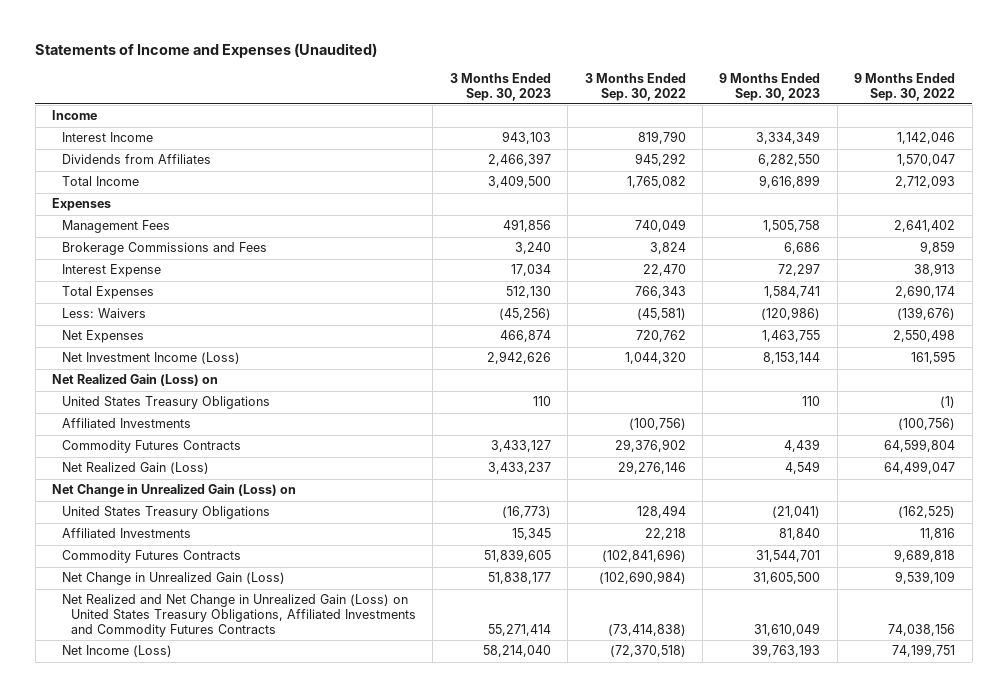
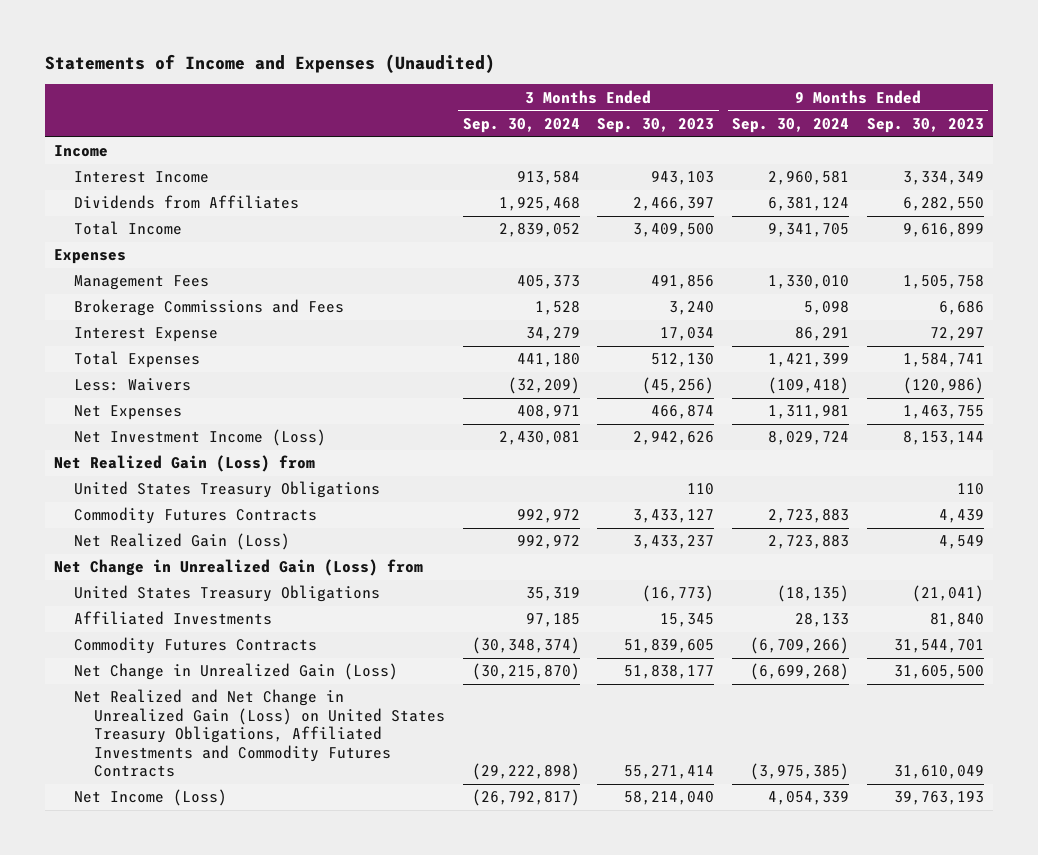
- | 3 Months Ended Sep. 30, 2023 | 3 Months Ended Sep. 30, 2022 | 9 Months Ended Sep. 30, 2023 | 9 Months Ended Sep. 30, 2022
+ | 3 Months Ended Sep. 30, 2024 | 3 Months Ended Sep. 30, 2023 | 9 Months Ended Sep. 30, 2024 | 9 Months Ended Sep. 30, 2023
- Net Realized Gain (Loss) on
+ Net Realized Gain (Loss) from
- Affiliated Investments | | (100,756) | | (100,756)
- Net Change in Unrealized Gain (Loss) on
+ Net Change in Unrealized Gain (Loss) from

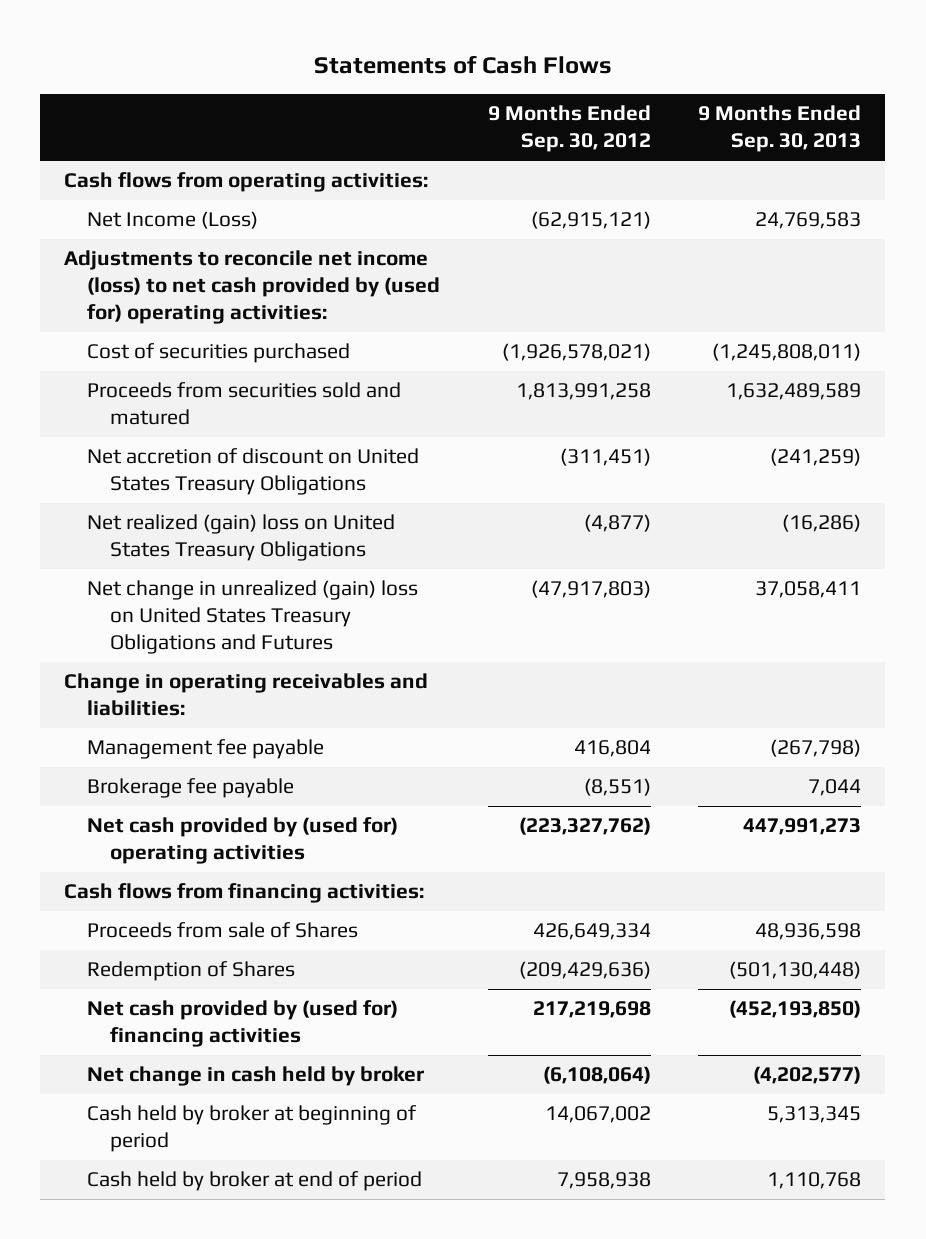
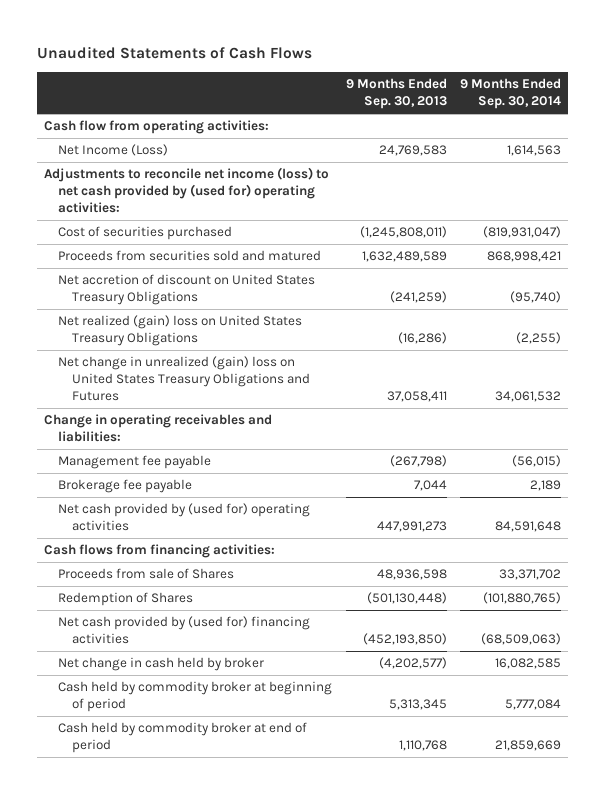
- Statements of Cash Flows
+ Unaudited Statements of Cash Flows
- | 9 Months Ended Sep. 30, 2012 | 9 Months Ended Sep. 30, 2013
+ | 9 Months Ended Sep. 30, 2013 | 9 Months Ended Sep. 30, 2014
- Cash flows from operating activities:
+ Cash flow from operating activities:
- Cash held by broker at beginning of period | 14,067,002 | 5,313,345
- Cash held by broker at end of period | 7,958,938 | 1,110,768
+ Cash held by commodity broker at beginning of period | 5,313,345 | 5,777,084
+ Cash held by commodity broker at end of period | 1,110,768 | 21,859,669

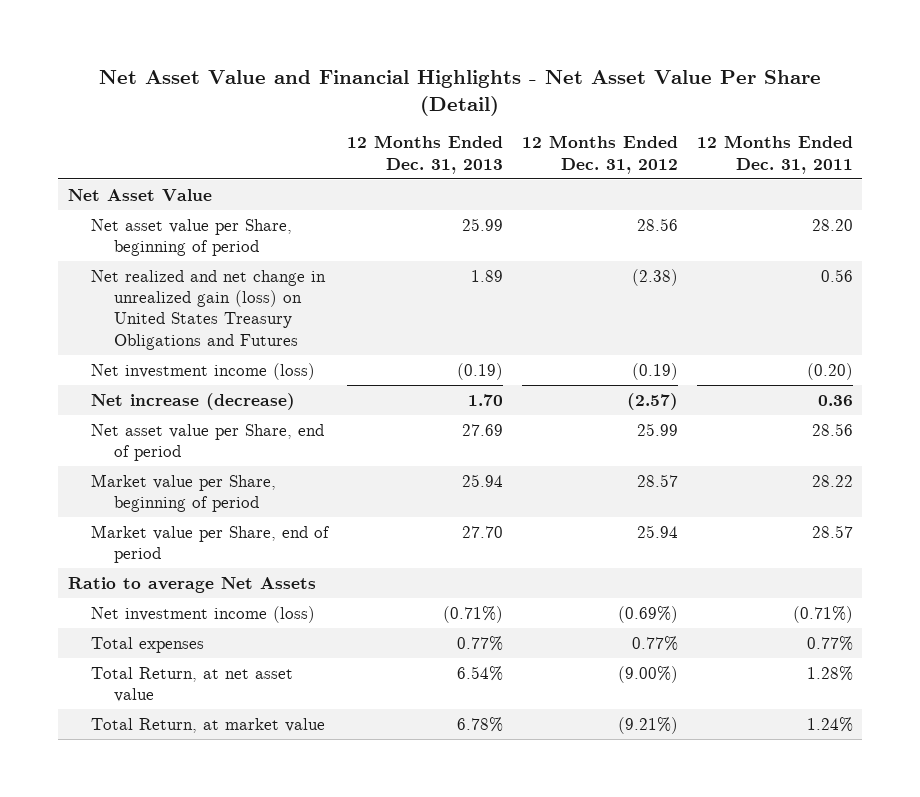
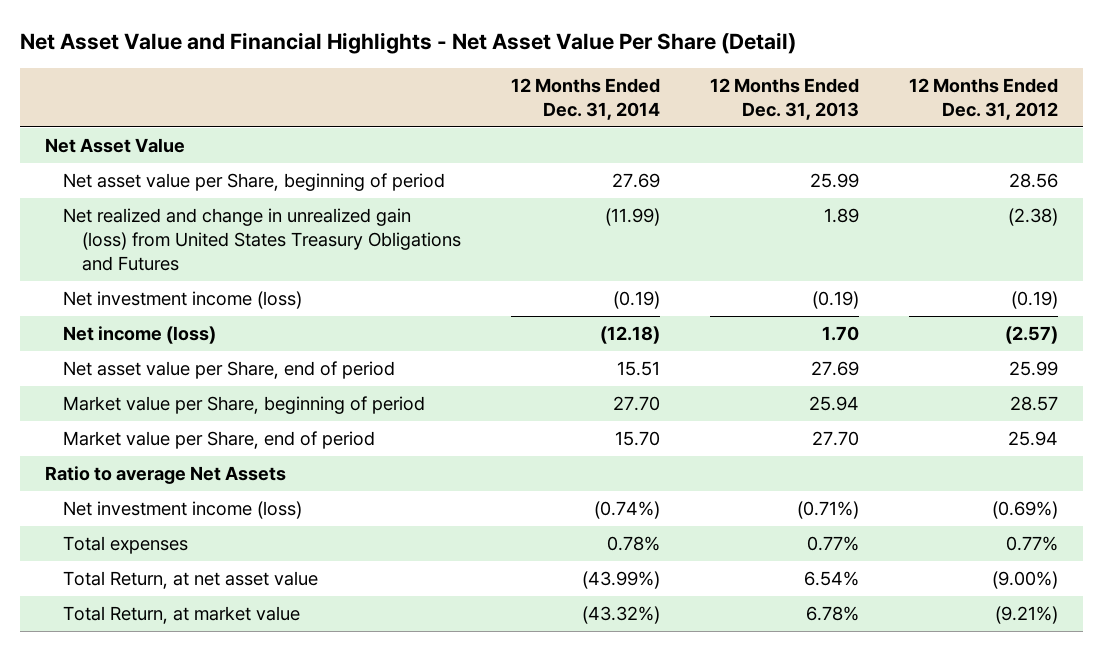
- | 12 Months Ended Dec. 31, 2013 | 12 Months Ended Dec. 31, 2012 | 12 Months Ended Dec. 31, 2011
+ | 12 Months Ended Dec. 31, 2014 | 12 Months Ended Dec. 31, 2013 | 12 Months Ended Dec. 31, 2012
- Net realized and net change in unrealized gain (loss) on United States Treasury Obligations and Futures | 1.89 | (2.38) | 0.56
+ Net realized and change in unrealized gain (loss) from United States Treasury Obligations and Futures | (11.99) | 1.89 | (2.38)
- Net increase (decrease) | 1.70 | (2.57) | 0.36
+ Net income (loss) | (12.18) | 1.70 | (2.57)

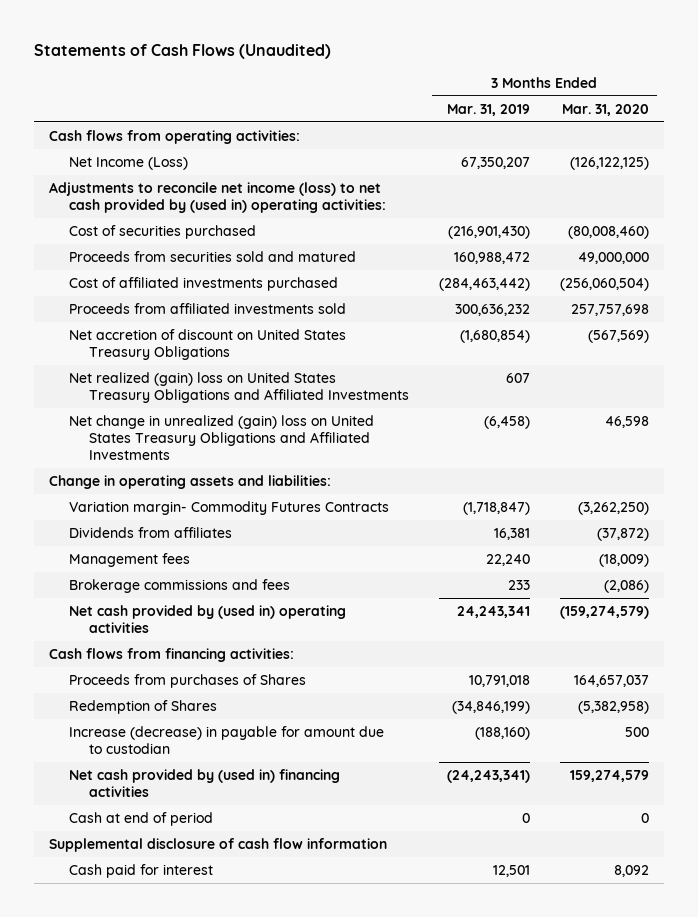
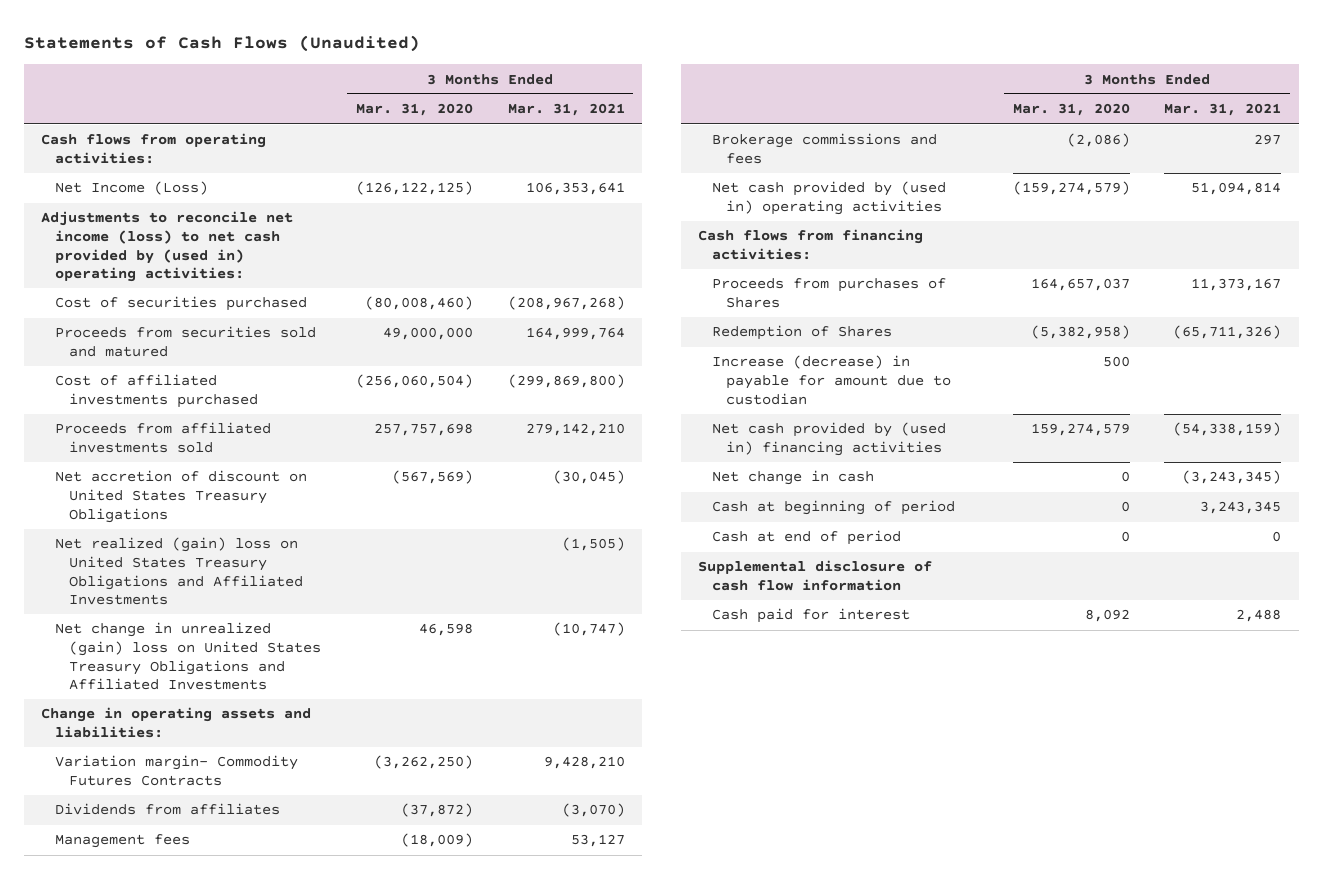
- | 3 Months Ended Mar. 31, 2019 | 3 Months Ended Mar. 31, 2020
+ | 3 Months Ended Mar. 31, 2020 | 3 Months Ended Mar. 31, 2021
+ Net change in cash | 0 | (3,243,345)
+ Cash at beginning of period | 0 | 3,243,345

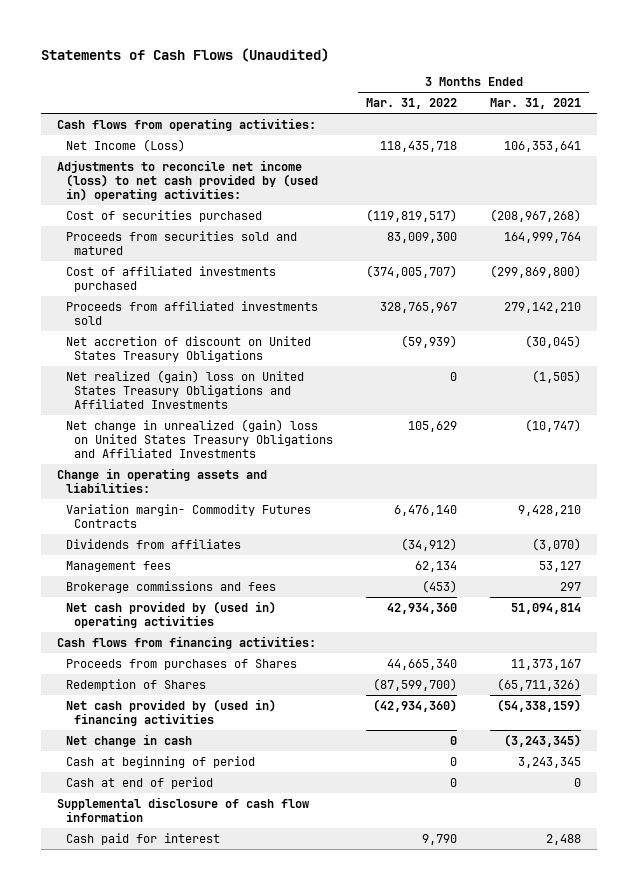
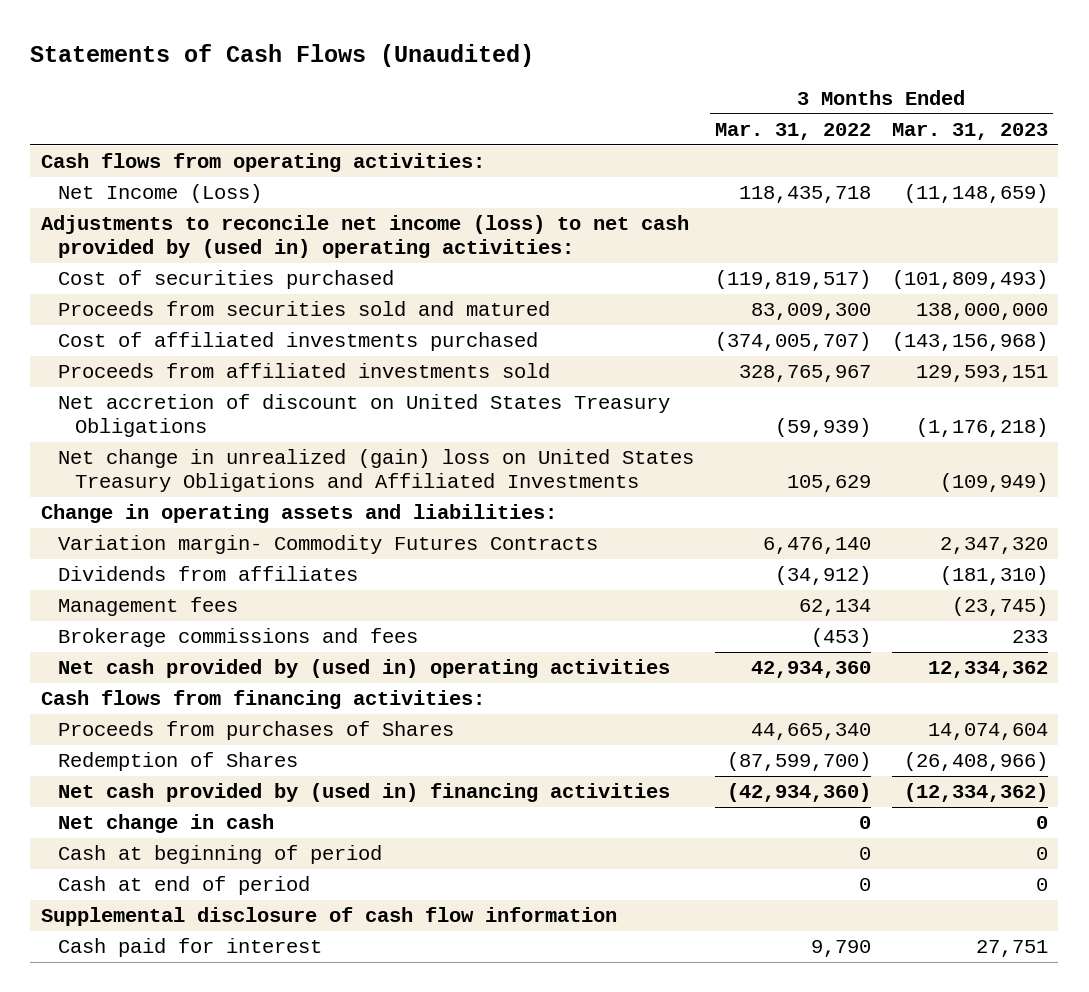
- | 3 Months Ended Mar. 31, 2022 | 3 Months Ended Mar. 31, 2021
+ | 3 Months Ended Mar. 31, 2022 | 3 Months Ended Mar. 31, 2023
- Net realized (gain) loss on United States Treasury Obligations and Affiliated Investments | 0 | (1,505)

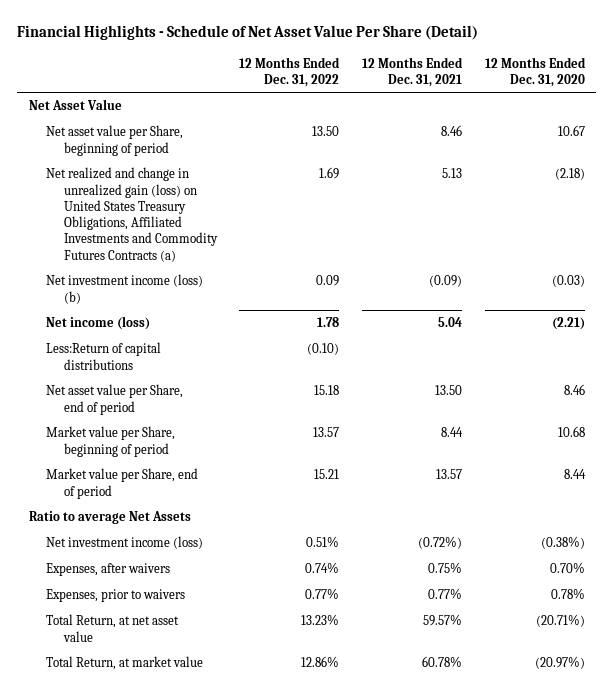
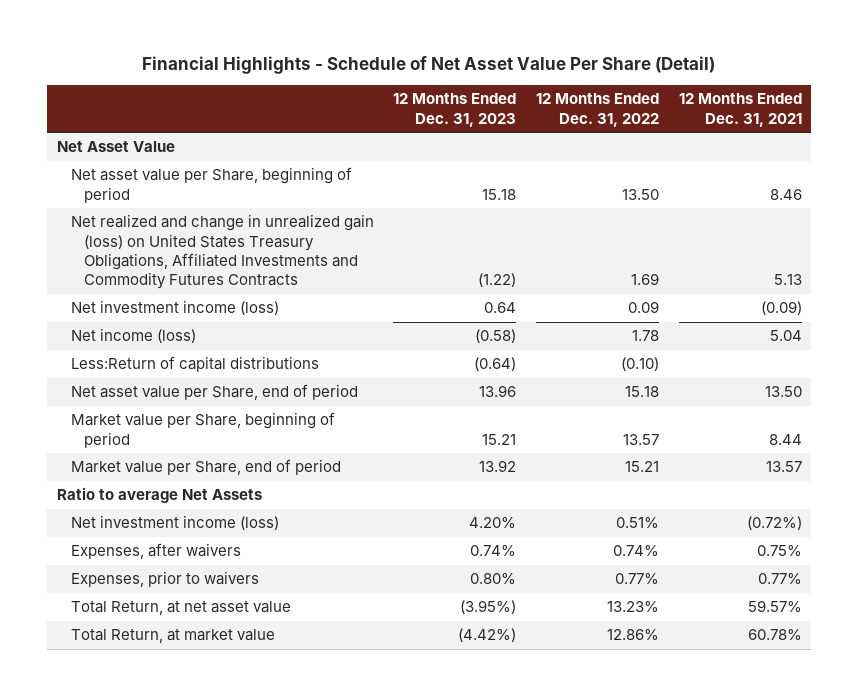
- | 12 Months Ended Dec. 31, 2022 | 12 Months Ended Dec. 31, 2021 | 12 Months Ended Dec. 31, 2020
+ | 12 Months Ended Dec. 31, 2023 | 12 Months Ended Dec. 31, 2022 | 12 Months Ended Dec. 31, 2021
- Net realized and change in unrealized gain (loss) on United States Treasury Obligations, Affiliated Investments and Commodity Futures Contracts (a) | 1.69 | 5.13 | (2.18)
- Net investment income (loss) (b) | 0.09 | (0.09) | (0.03)
+ Net realized and change in unrealized gain (loss) on United States Treasury Obligations, Affiliated Investments and Commodity Futures Contracts | (1.22) | 1.69 | 5.13
+ Net investment income (loss) | 0.64 | 0.09 | (0.09)

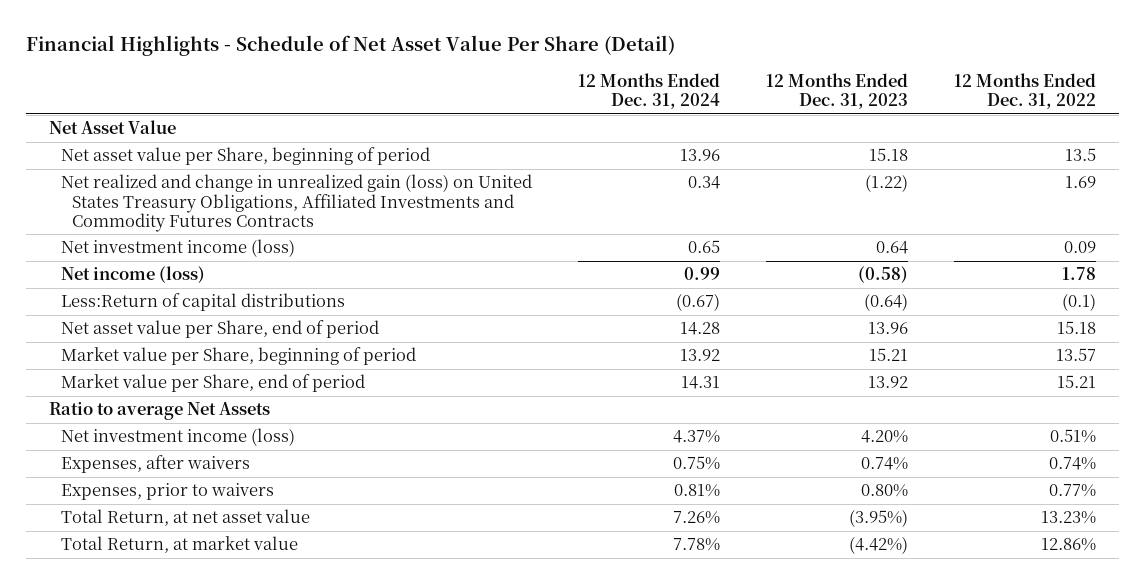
- | 12 Months Ended Dec. 31, 2023 | 12 Months Ended Dec. 31, 2022 | 12 Months Ended Dec. 31, 2021
+ | 12 Months Ended Dec. 31, 2024 | 12 Months Ended Dec. 31, 2023 | 12 Months Ended Dec. 31, 2022
- Net asset value per Share, beginning of period | 15.18 | 13.50 | 8.46
+ Net asset value per Share, beginning of period | 13.96 | 15.18 | 13.5
- Less:Return of capital distributions | (0.64) | (0.10) |
+ Less:Return of capital distributions | (0.67) | (0.64) | (0.1)

